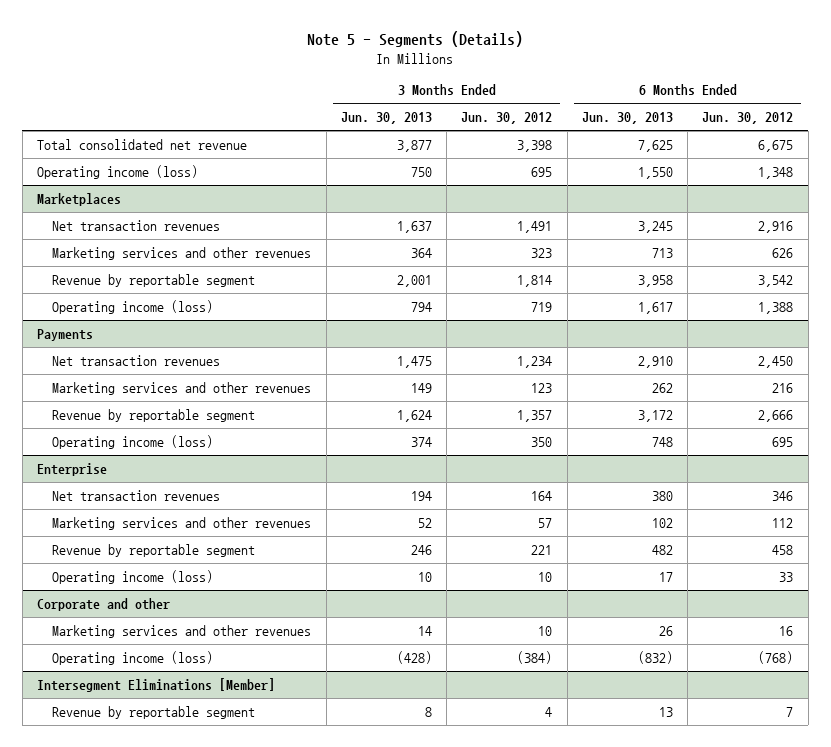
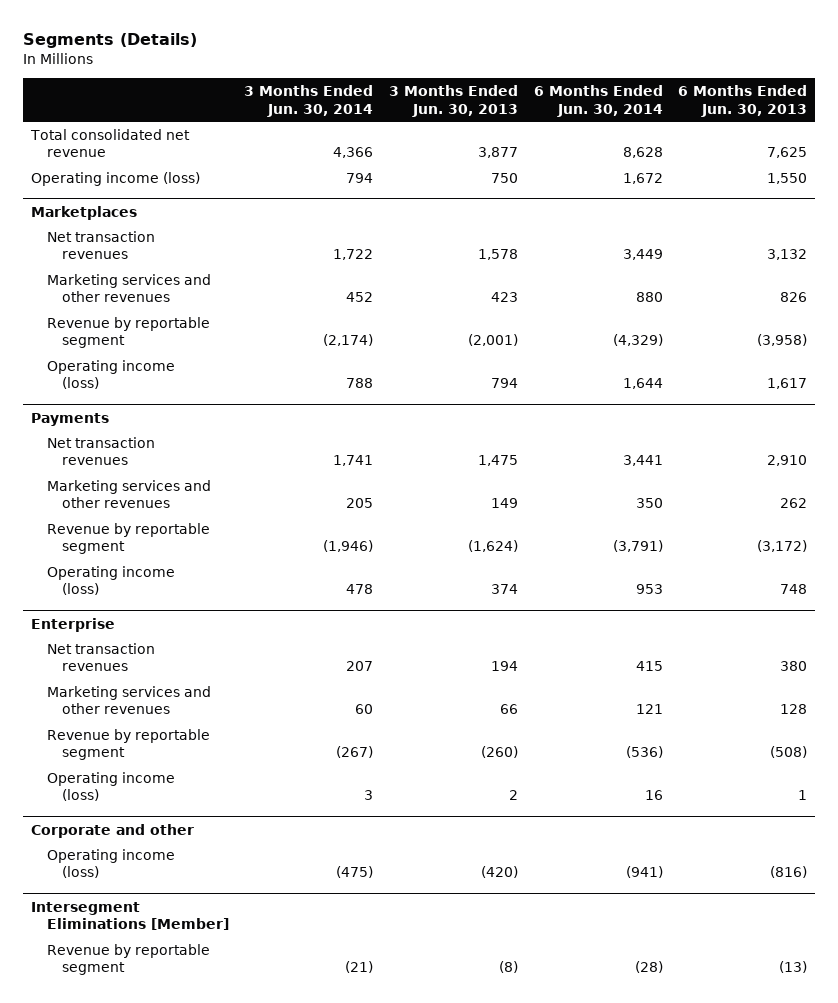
- Note 5 - Segments (Details)
+ Segments (Details)
- | 3 Months Ended Jun. 30, 2013 | 3 Months Ended Jun. 30, 2012 | 6 Months Ended Jun. 30, 2013 | 6 Months Ended Jun. 30, 2012
+ | 3 Months Ended Jun. 30, 2014 | 3 Months Ended Jun. 30, 2013 | 6 Months Ended Jun. 30, 2014 | 6 Months Ended Jun. 30, 2013
@ Marketplaces
- Net transaction revenues | 1,637 | 1,491 | 3,245 | 2,916
- Marketing services and other revenues | 364 | 323 | 713 | 626
- Revenue by reportable segment | 2,001 | 1,814 | 3,958 | 3,542
+ Net transaction revenues | 1,722 | 1,578 | 3,449 | 3,132
+ Marketing services and other revenues | 452 | 423 | 880 | 826
+ Revenue by reportable segment | (2,174) | (2,001) | (4,329) | (3,958)
@ Payments
- Revenue by reportable segment | 1,624 | 1,357 | 3,172 | 2,666
+ Revenue by reportable segment | (1,946) | (1,624) | (3,791) | (3,172)
@ Enterprise
- Marketing services and other revenues | 52 | 57 | 102 | 112
- Revenue by reportable segment | 246 | 221 | 482 | 458
- Operating income (loss) | 10 | 10 | 17 | 33
+ Marketing services and other revenues | 60 | 66 | 121 | 128
+ Revenue by reportable segment | (267) | (260) | (536) | (508)
+ Operating income (loss) | 3 | 2 | 16 | 1
@ Corporate and other
- Marketing services and other revenues | 14 | 10 | 26 | 16
- Operating income (loss) | (428) | (384) | (832) | (768)
+ Operating income (loss) | (475) | (420) | (941) | (816)
@ Intersegment Eliminations [Member]
- Revenue by reportable segment | 8 | 4 | 13 | 7
+ Revenue by reportable segment | (21) | (8) | (28) | (13)

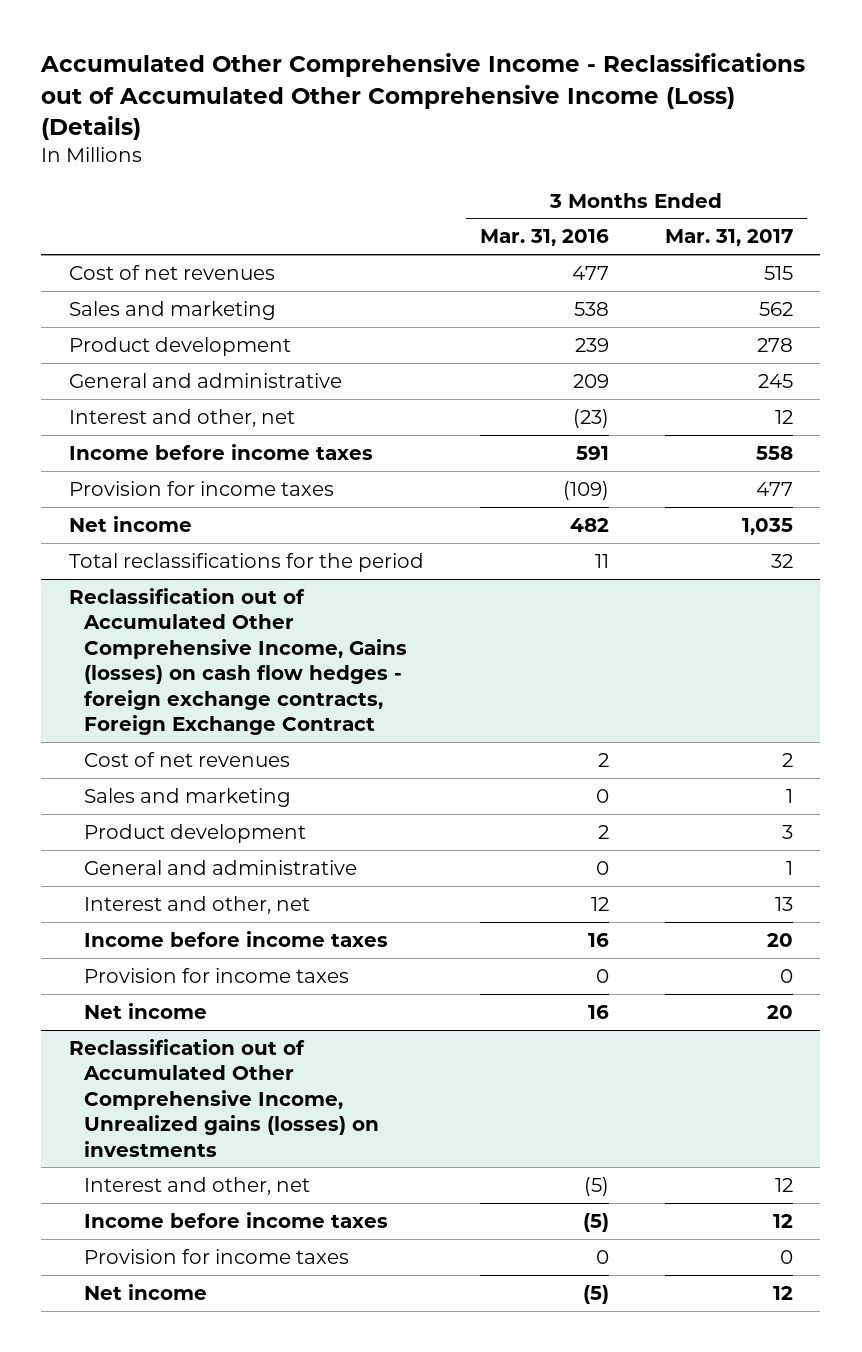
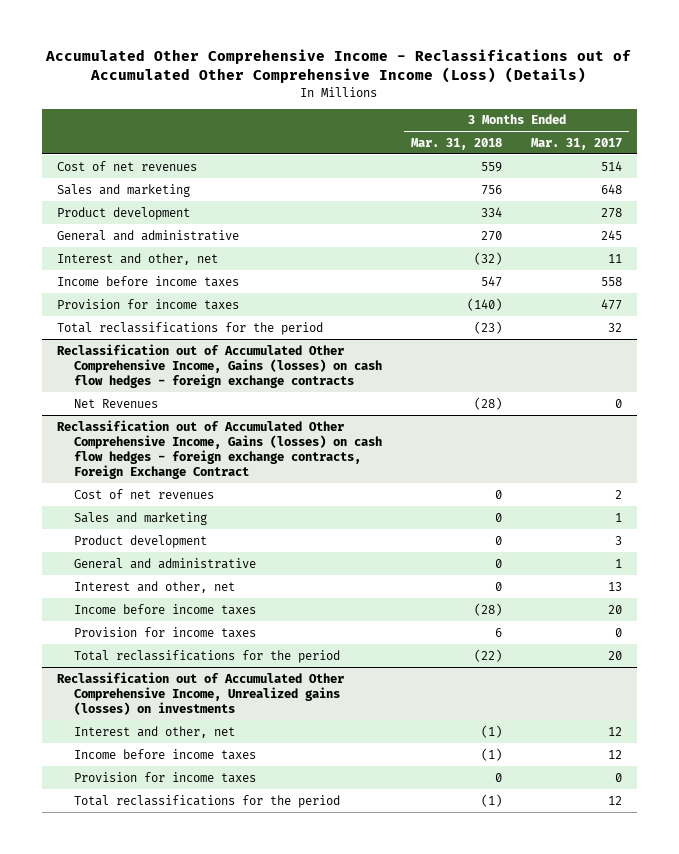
- | 3 Months Ended Mar. 31, 2016 | 3 Months Ended Mar. 31, 2017
+ | 3 Months Ended Mar. 31, 2018 | 3 Months Ended Mar. 31, 2017
- Cost of net revenues | 477 | 515
- Sales and marketing | 538 | 562
+ Cost of net revenues | 559 | 514
+ Sales and marketing | 756 | 648
- Interest and other, net | (23) | 12
+ Interest and other, net | (32) | 11
- Net income | 482 | 1,035
+ Reclassification out of Accumulated Other Comprehensive Income, Gains (losses) on cash flow hedges - foreign exchange contracts
+ Net Revenues | (28) | 0
@ Reclassification out of Accumulated Other Comprehensive Income, Gains (losses) on cash flow hedges - foreign exchange contracts, Foreign Exchange Contract
- Net income | 16 | 20
+ Total reclassifications for the period | (22) | 20
@ Reclassification out of Accumulated Other Comprehensive Income, Unrealized gains (losses) on investments
- Net income | (5) | 12
+ Total reclassifications for the period | (1) | 12

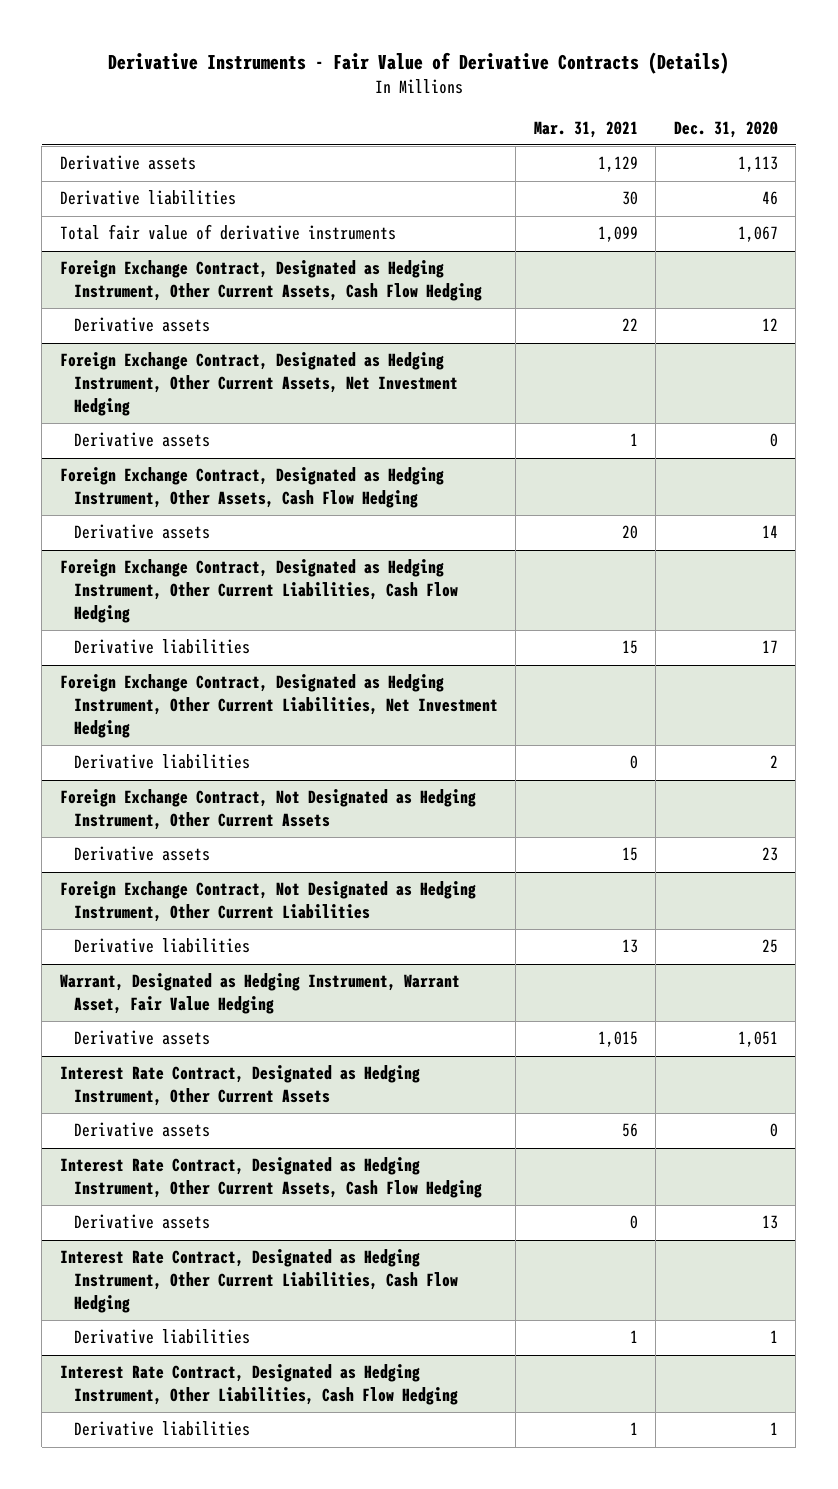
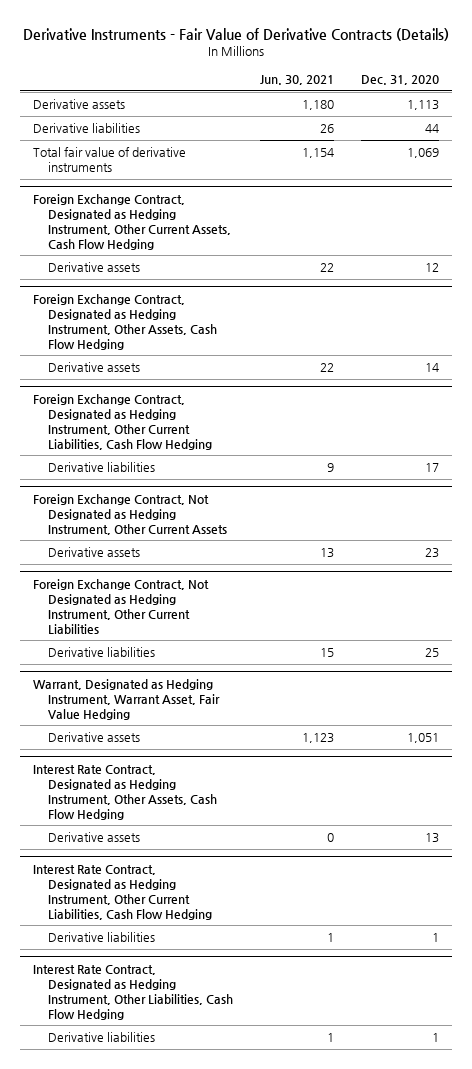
- | Mar. 31, 2021 | Dec. 31, 2020
+ | Jun. 30, 2021 | Dec. 31, 2020
- Derivative liabilities | 30 | 46
- Total fair value of derivative instruments | 1,099 | 1,067
+ Derivative liabilities | 26 | 44
+ Total fair value of derivative instruments | 1,154 | 1,069
- Foreign Exchange Contract, Designated as Hedging Instrument, Other Current Assets, Net Investment Hedging
- Derivative assets | 1 | 0
- Foreign Exchange Contract, Designated as Hedging Instrument, Other Current Liabilities, Net Investment Hedging
- Derivative liabilities | 0 | 2
- Interest Rate Contract, Designated as Hedging Instrument, Other Current Assets
- Derivative assets | 56 | 0
- Interest Rate Contract, Designated as Hedging Instrument, Other Current Assets, Cash Flow Hedging
+ Interest Rate Contract, Designated as Hedging Instrument, Other Assets, Cash Flow Hedging

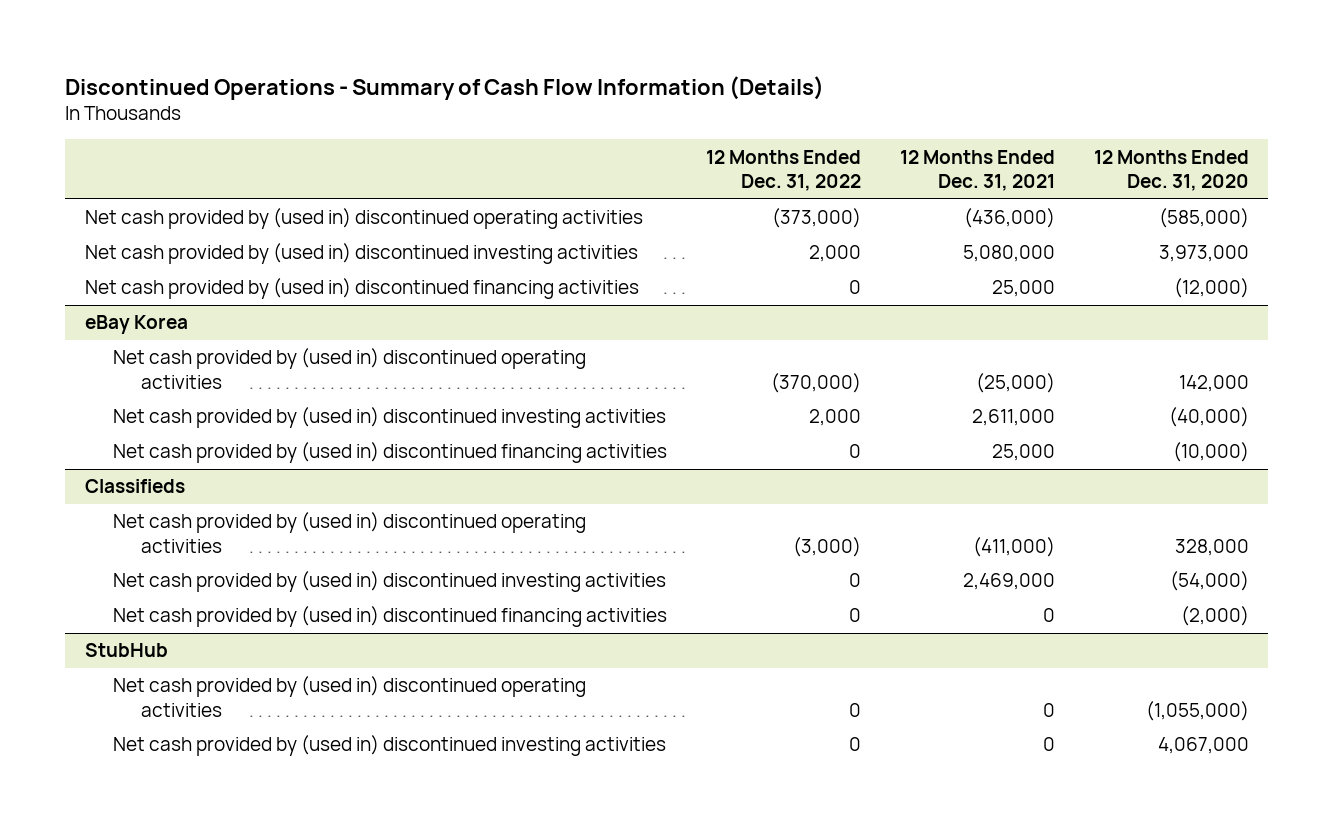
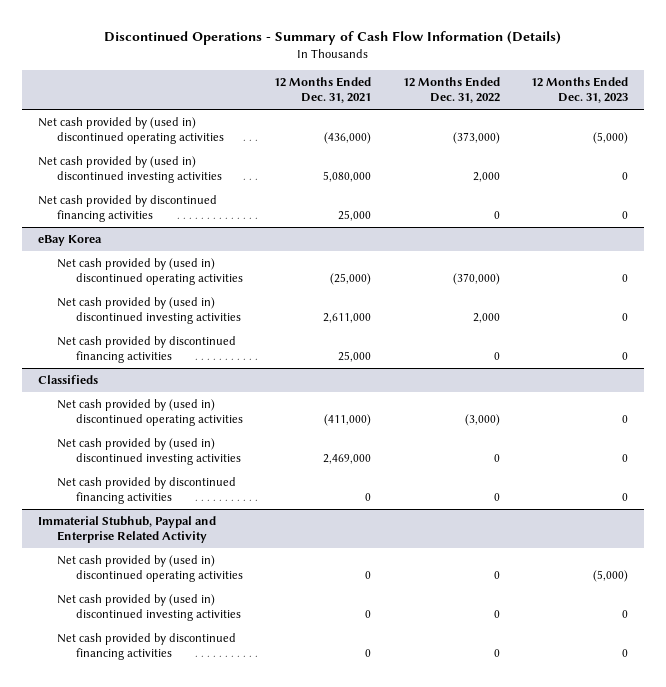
- | 12 Months Ended Dec. 31, 2022 | 12 Months Ended Dec. 31, 2021 | 12 Months Ended Dec. 31, 2020
+ | 12 Months Ended Dec. 31, 2021 | 12 Months Ended Dec. 31, 2022 | 12 Months Ended Dec. 31, 2023
- Net cash provided by (used in) discontinued financing activities | 0 | 25,000 | (12,000)
+ Net cash provided by discontinued financing activities | 25,000 | 0 | 0
@ eBay Korea
- Net cash provided by (used in) discontinued financing activities | 0 | 25,000 | (10,000)
+ Net cash provided by discontinued financing activities | 25,000 | 0 | 0
@ Classifieds
- Net cash provided by (used in) discontinued financing activities | 0 | 0 | (2,000)
- StubHub
@ Classifieds
+ Net cash provided by discontinued financing activities | 0 | 0 | 0
+ Immaterial Stubhub, Paypal and Enterprise Related Activity
+ Net cash provided by discontinued financing activities | 0 | 0 | 0

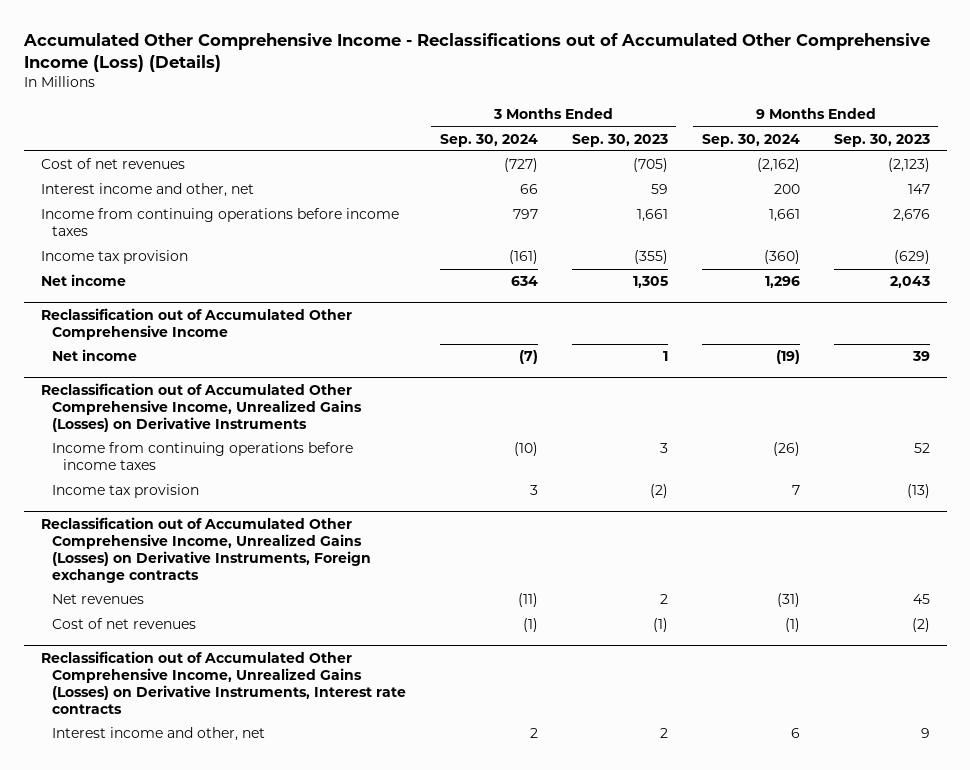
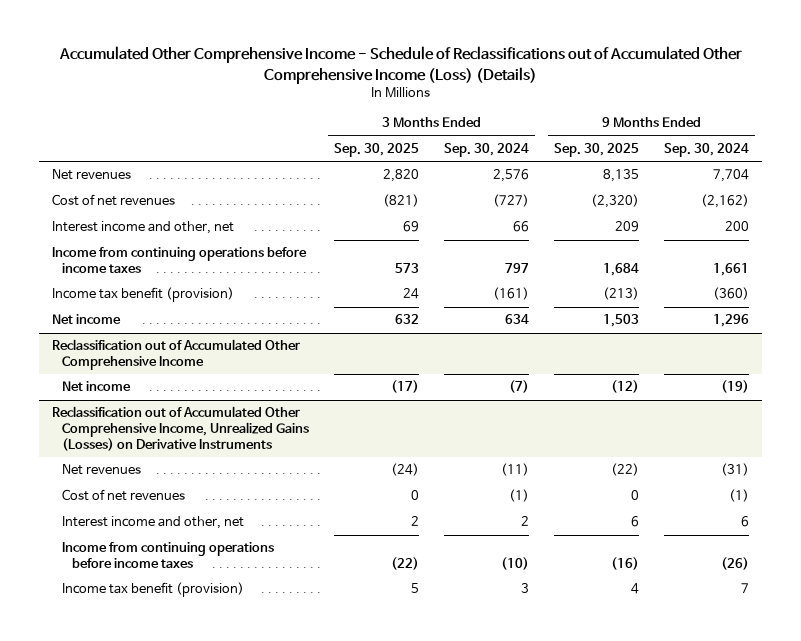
- Accumulated Other Comprehensive Income - Reclassifications out of Accumulated Other Comprehensive Income (Loss) (Details)
+ Accumulated Other Comprehensive Income - Schedule of Reclassifications out of Accumulated Other Comprehensive Income (Loss) (Details)
- | 3 Months Ended Sep. 30, 2024 | 3 Months Ended Sep. 30, 2023 | 9 Months Ended Sep. 30, 2024 | 9 Months Ended Sep. 30, 2023
+ | 3 Months Ended Sep. 30, 2025 | 3 Months Ended Sep. 30, 2024 | 9 Months Ended Sep. 30, 2025 | 9 Months Ended Sep. 30, 2024
+ Net revenues | 2,820 | 2,576 | 8,135 | 7,704
- Income tax provision | (161) | (355) | (360) | (629)
+ Income tax benefit (provision) | 24 | (161) | (213) | (360)
@ Reclassification out of Accumulated Other Comprehensive Income, Unrealized Gains (Losses) on Derivative Instruments
- Income tax provision | 3 | (2) | 7 | (13)
- Reclassification out of Accumulated Other Comprehensive Income, Unrealized Gains (Losses) on Derivative Instruments, Foreign exchange contracts
- Reclassification out of Accumulated Other Comprehensive Income, Unrealized Gains (Losses) on Derivative Instruments, Interest rate contracts
@ Reclassification out of Accumulated Other Comprehensive Income, Unrealized Gains (Losses) on Derivative Instruments
moved down: Income from continuing operations before income taxes | (22) | (10) | (16) | (26)
+ Income tax benefit (provision) | 5 | 3 | 4 | 7

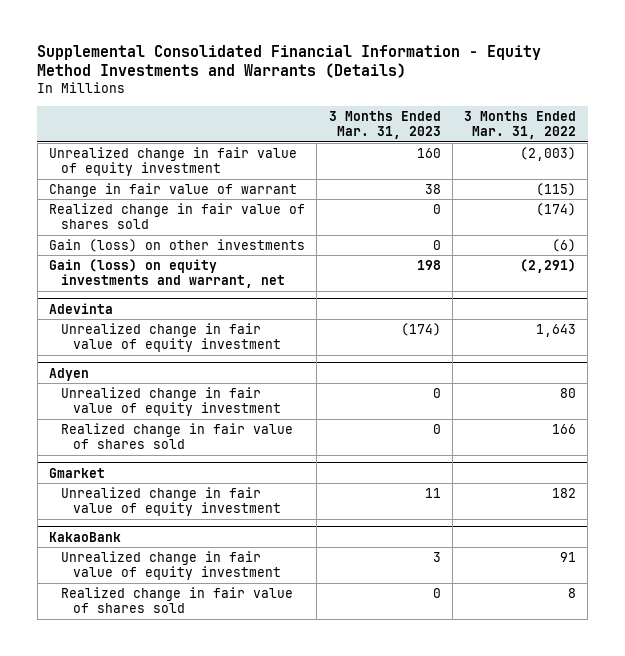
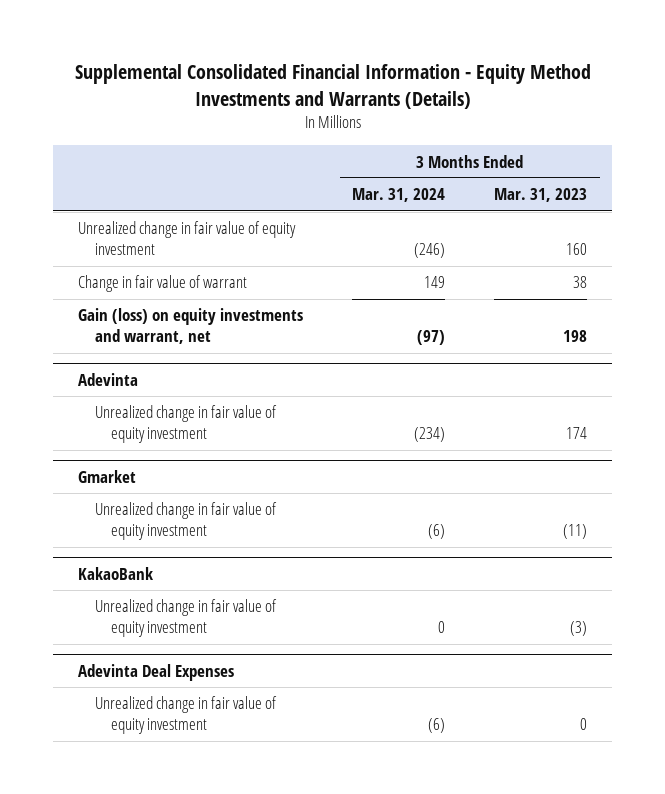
- | 3 Months Ended Mar. 31, 2023 | 3 Months Ended Mar. 31, 2022
+ | 3 Months Ended Mar. 31, 2024 | 3 Months Ended Mar. 31, 2023
- Realized change in fair value of shares sold | 0 | (174)
- Gain (loss) on other investments | 0 | (6)
@ Adevinta
- Unrealized change in fair value of equity investment | (174) | 1,643
- Adyen
- Unrealized change in fair value of equity investment | 0 | 80
- Realized change in fair value of shares sold | 0 | 166
@ Adevinta
+ Unrealized change in fair value of equity investment | (234) | 174
@ Gmarket
- Unrealized change in fair value of equity investment | 11 | 182
+ Unrealized change in fair value of equity investment | (6) | (11)
@ KakaoBank
- Unrealized change in fair value of equity investment | 3 | 91
- Realized change in fair value of shares sold | 0 | 8
+ Unrealized change in fair value of equity investment | 0 | (3)
+ Adevinta Deal Expenses
+ Unrealized change in fair value of equity investment | (6) | 0

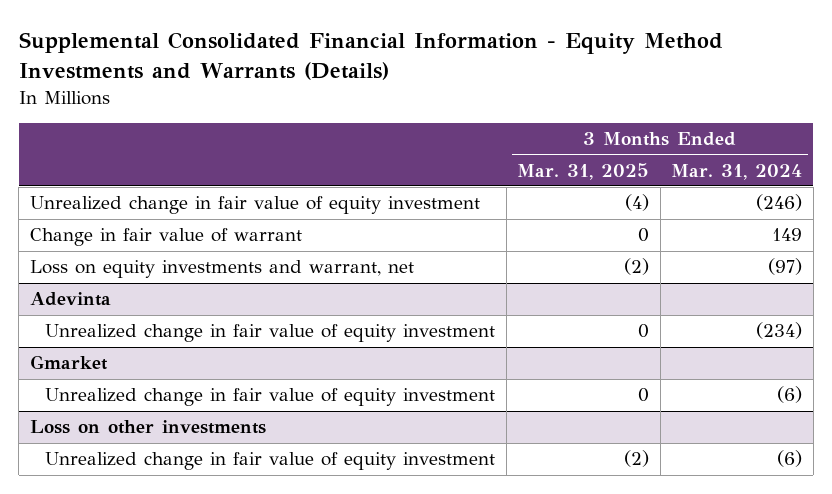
- | 3 Months Ended Mar. 31, 2024 | 3 Months Ended Mar. 31, 2023
+ | 3 Months Ended Mar. 31, 2025 | 3 Months Ended Mar. 31, 2024
- Gain (loss) on equity investments and warrant, net | (97) | 198
+ Loss on equity investments and warrant, net | (2) | (97)
- KakaoBank
- Unrealized change in fair value of equity investment | 0 | (3)
- Adevinta Deal Expenses
+ Loss on other investments

